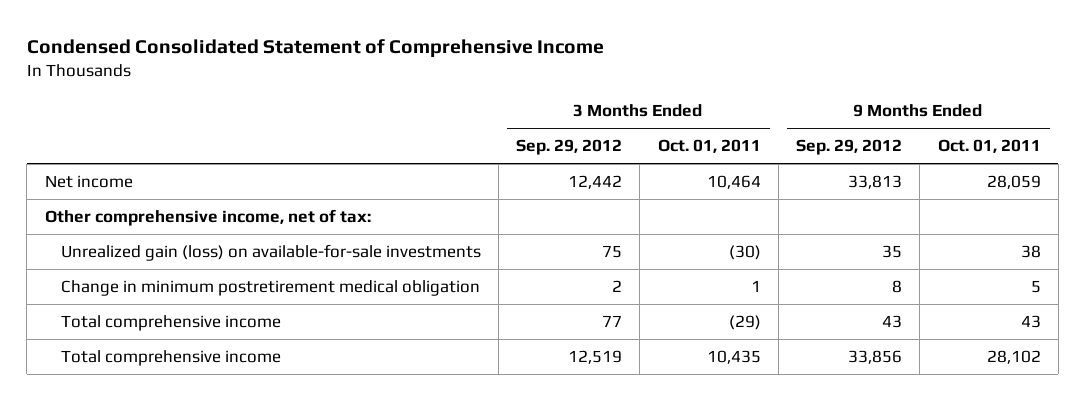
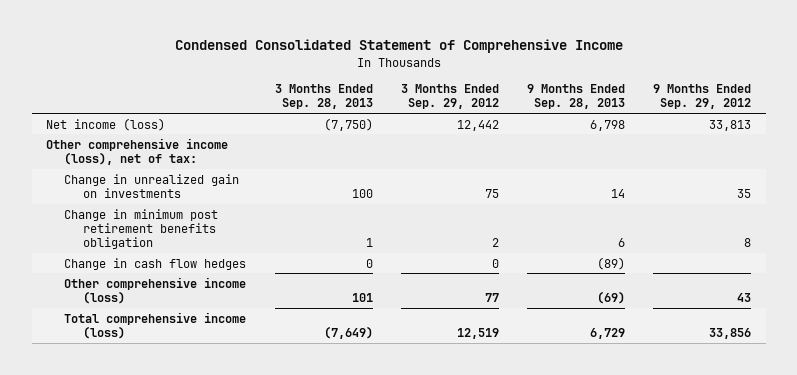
- | 3 Months Ended Sep. 29, 2012 | 3 Months Ended Oct. 01, 2011 | 9 Months Ended Sep. 29, 2012 | 9 Months Ended Oct. 01, 2011
+ | 3 Months Ended Sep. 28, 2013 | 3 Months Ended Sep. 29, 2012 | 9 Months Ended Sep. 28, 2013 | 9 Months Ended Sep. 29, 2012
- Net income | 12,442 | 10,464 | 33,813 | 28,059
- Other comprehensive income, net of tax:
- Unrealized gain (loss) on available-for-sale investments | 75 | (30) | 35 | 38
- Change in minimum postretirement medical obligation | 2 | 1 | 8 | 5
- Total comprehensive income | 77 | (29) | 43 | 43
- Total comprehensive income | 12,519 | 10,435 | 33,856 | 28,102
+ Net income (loss) | (7,750) | 12,442 | 6,798 | 33,813
+ Other comprehensive income (loss), net of tax:
+ Change in unrealized gain on investments | 100 | 75 | 14 | 35
+ Change in minimum post retirement benefits obligation | 1 | 2 | 6 | 8
+ Change in cash flow hedges | 0 | 0 | (89) |
+ Other comprehensive income (loss) | 101 | 77 | (69) | 43
+ Total comprehensive income (loss) | (7,649) | 12,519 | 6,729 | 33,856

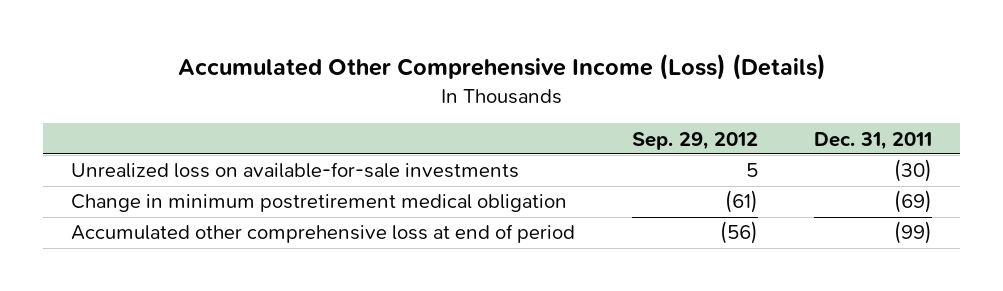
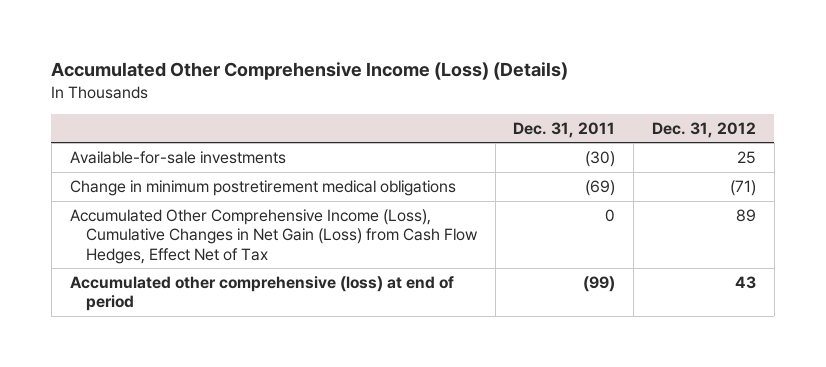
- | Sep. 29, 2012 | Dec. 31, 2011
+ | Dec. 31, 2011 | Dec. 31, 2012
- Unrealized loss on available-for-sale investments | 5 | (30)
- Change in minimum postretirement medical obligation | (61) | (69)
- Accumulated other comprehensive loss at end of period | (56) | (99)
+ Available-for-sale investments | (30) | 25
+ Change in minimum postretirement medical obligations | (69) | (71)
+ Accumulated Other Comprehensive Income (Loss), Cumulative Changes in Net Gain (Loss) from Cash Flow Hedges, Effect Net of Tax | 0 | 89
+ Accumulated other comprehensive (loss) at end of period | (99) | 43

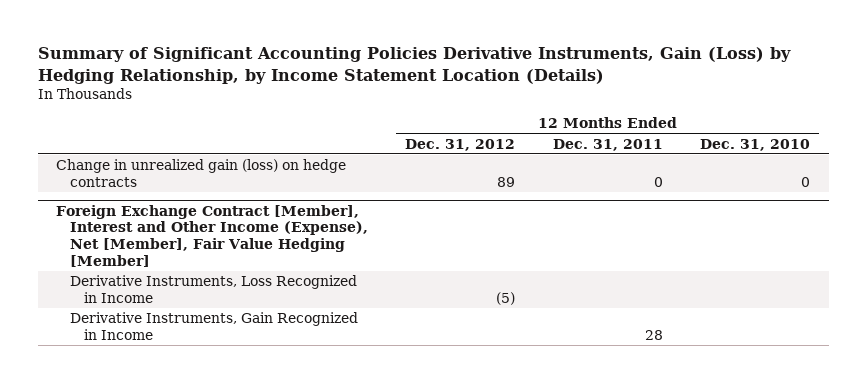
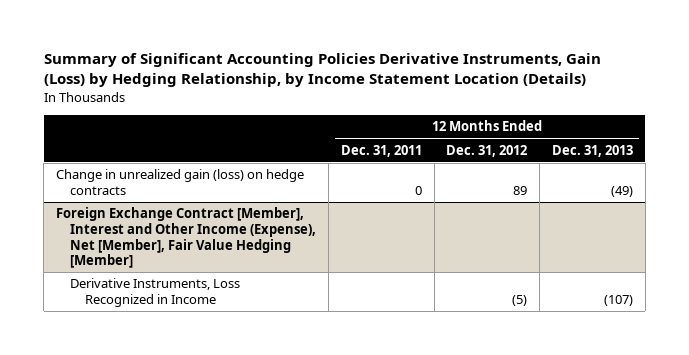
- | 12 Months Ended Dec. 31, 2012 | 12 Months Ended Dec. 31, 2011 | 12 Months Ended Dec. 31, 2010
+ | 12 Months Ended Dec. 31, 2011 | 12 Months Ended Dec. 31, 2012 | 12 Months Ended Dec. 31, 2013
@ Foreign Exchange Contract [Member], Interest and Other Income (Expense), Net [Member], Fair Value Hedging [Member]
- Derivative Instruments, Gain Recognized in Income | | 28 |

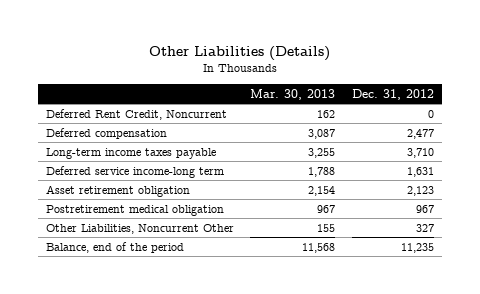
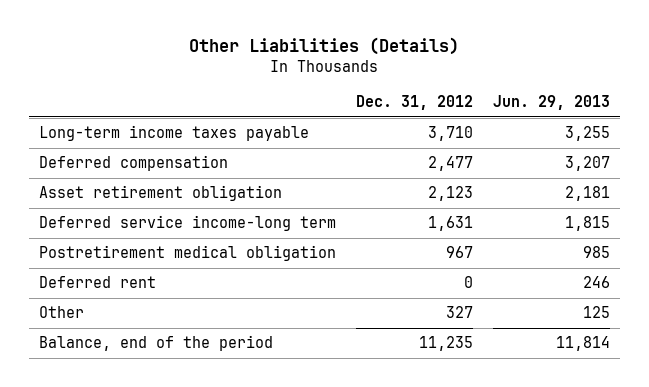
- | Mar. 30, 2013 | Dec. 31, 2012
+ | Dec. 31, 2012 | Jun. 29, 2013
- Deferred Rent Credit, Noncurrent | 162 | 0
moved down: Deferred compensation | 2,477 | 3,207
moved down: Deferred service income-long term | 1,631 | 1,815
- Other Liabilities, Noncurrent Other | 155 | 327
+ Deferred rent | 0 | 246
+ Other | 327 | 125

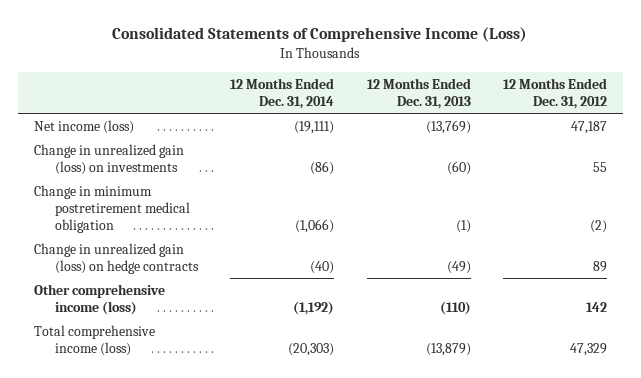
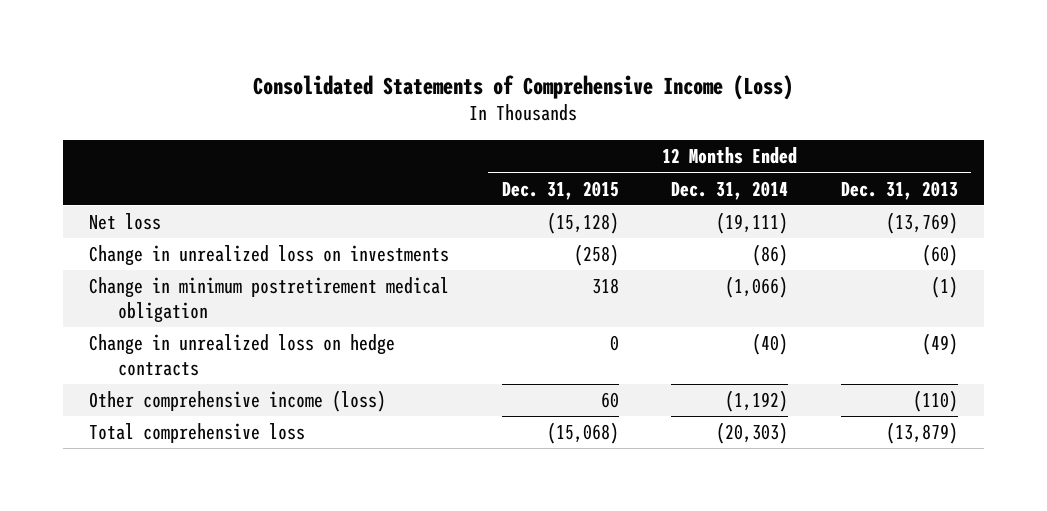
- | 12 Months Ended Dec. 31, 2014 | 12 Months Ended Dec. 31, 2013 | 12 Months Ended Dec. 31, 2012
+ | 12 Months Ended Dec. 31, 2015 | 12 Months Ended Dec. 31, 2014 | 12 Months Ended Dec. 31, 2013
- Net income (loss) | (19,111) | (13,769) | 47,187
- Change in unrealized gain (loss) on investments | (86) | (60) | 55
+ Net loss | (15,128) | (19,111) | (13,769)
+ Change in unrealized loss on investments | (258) | (86) | (60)
- Change in unrealized gain (loss) on hedge contracts | (40) | (49) | 89
+ Change in unrealized loss on hedge contracts | 0 | (40) | (49)
- Total comprehensive income (loss) | (20,303) | (13,879) | 47,329
+ Total comprehensive loss | (15,068) | (20,303) | (13,879)

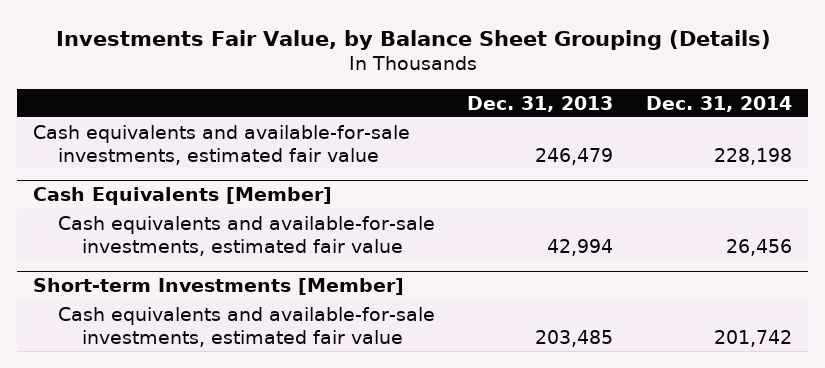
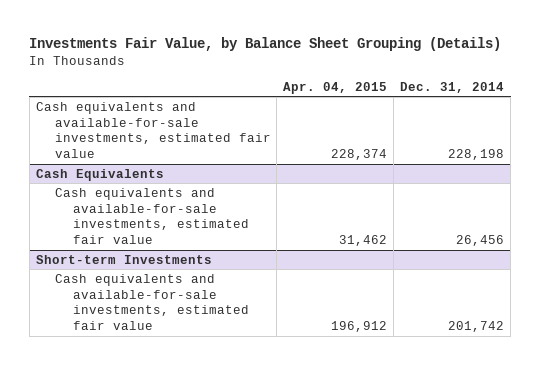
- | Dec. 31, 2013 | Dec. 31, 2014
+ | Apr. 04, 2015 | Dec. 31, 2014
- Cash Equivalents [Member]
+ Cash Equivalents
- Short-term Investments [Member]
+ Short-term Investments

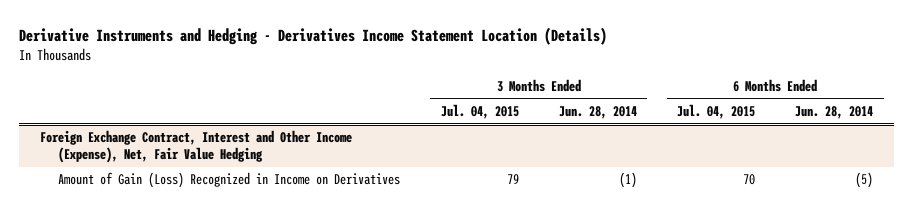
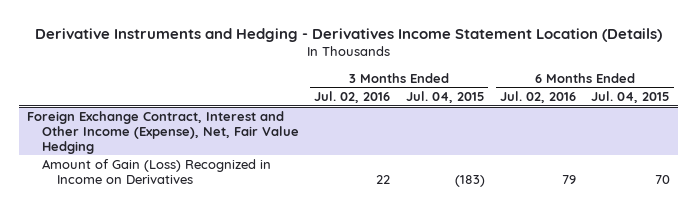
- | 3 Months Ended Jul. 04, 2015 | 3 Months Ended Jun. 28, 2014 | 6 Months Ended Jul. 04, 2015 | 6 Months Ended Jun. 28, 2014
+ | 3 Months Ended Jul. 02, 2016 | 3 Months Ended Jul. 04, 2015 | 6 Months Ended Jul. 02, 2016 | 6 Months Ended Jul. 04, 2015
@ Foreign Exchange Contract, Interest and Other Income (Expense), Net, Fair Value Hedging
- Amount of Gain (Loss) Recognized in Income on Derivatives | 79 | (1) | 70 | (5)
+ Amount of Gain (Loss) Recognized in Income on Derivatives | 22 | (183) | 79 | 70

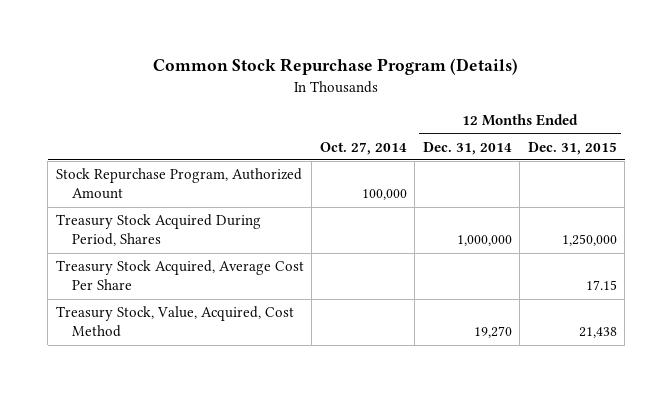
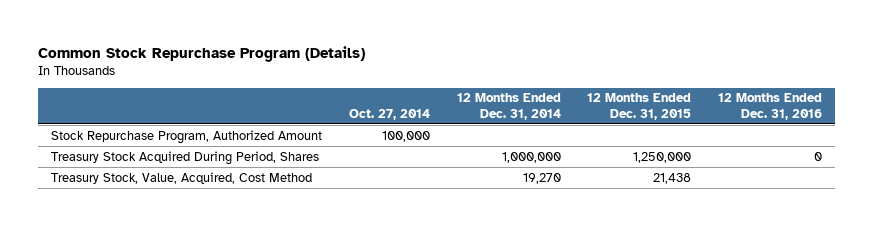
- | Oct. 27, 2014 | 12 Months Ended Dec. 31, 2014 | 12 Months Ended Dec. 31, 2015
+ | Oct. 27, 2014 | 12 Months Ended Dec. 31, 2014 | 12 Months Ended Dec. 31, 2015 | 12 Months Ended Dec. 31, 2016
- Treasury Stock Acquired, Average Cost Per Share | | | 17.15

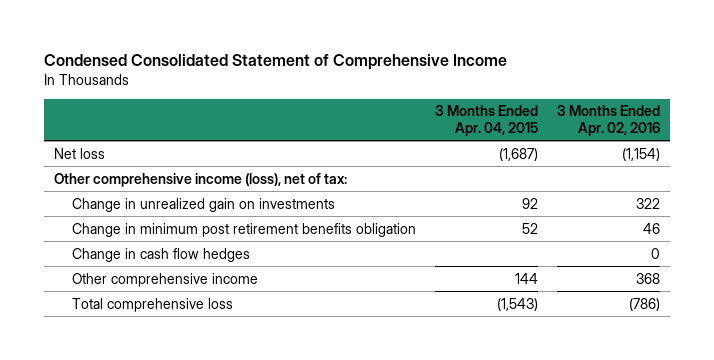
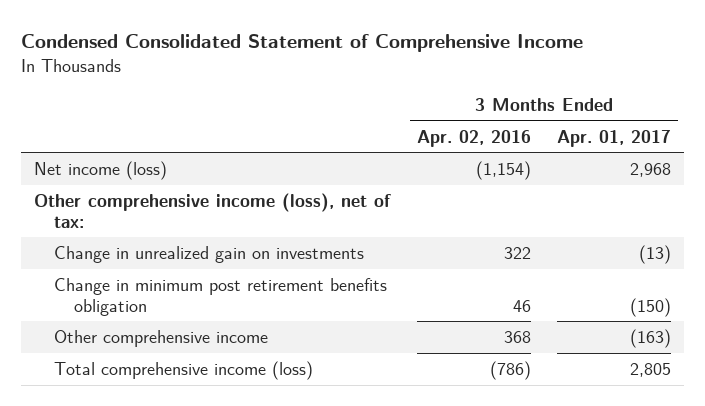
- | 3 Months Ended Apr. 04, 2015 | 3 Months Ended Apr. 02, 2016
+ | 3 Months Ended Apr. 02, 2016 | 3 Months Ended Apr. 01, 2017
- Net loss | (1,687) | (1,154)
+ Net income (loss) | (1,154) | 2,968
- Change in cash flow hedges | | 0
- Total comprehensive loss | (1,543) | (786)
+ Total comprehensive income (loss) | (786) | 2,805

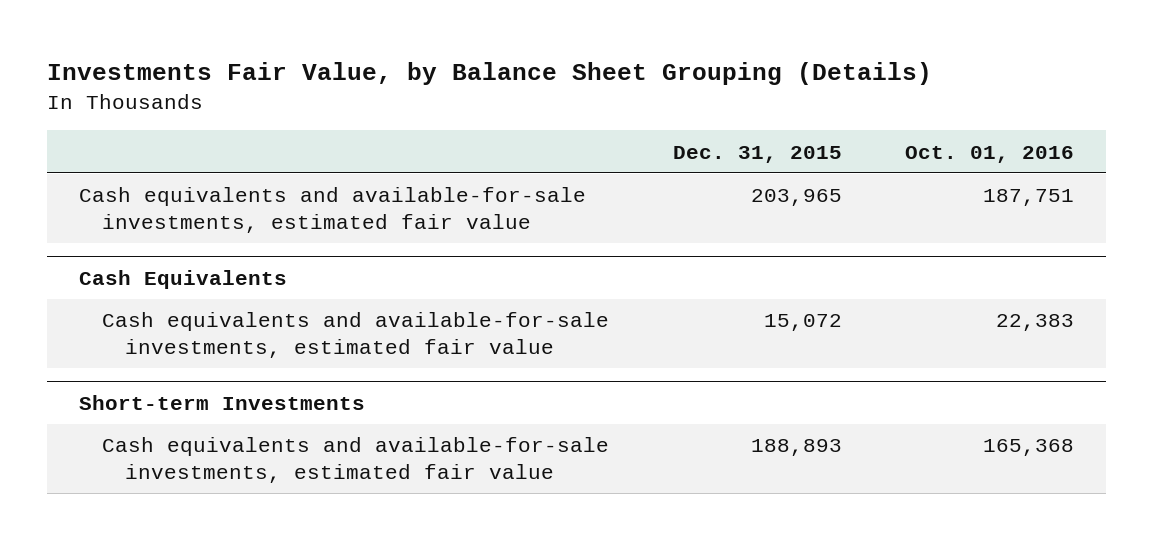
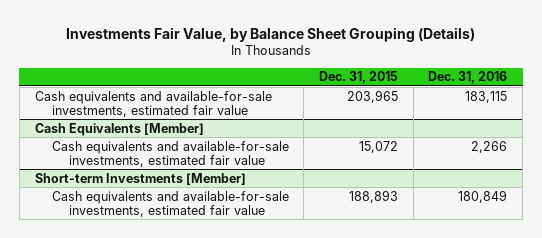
- | Dec. 31, 2015 | Oct. 01, 2016
+ | Dec. 31, 2015 | Dec. 31, 2016
- Cash Equivalents
+ Cash Equivalents [Member]
- Short-term Investments
+ Short-term Investments [Member]

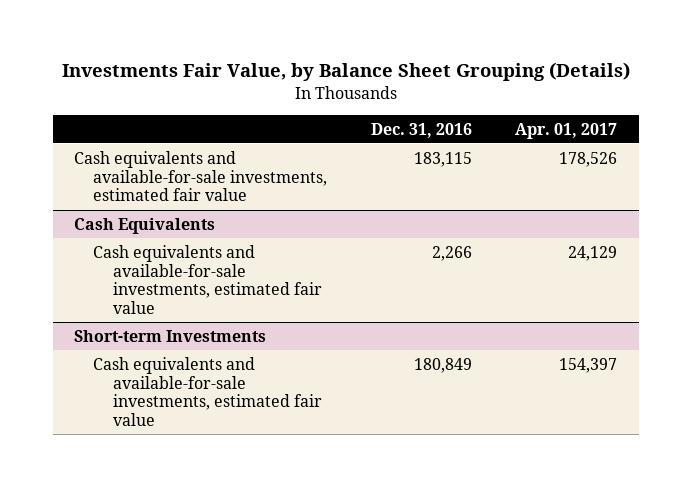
- | Dec. 31, 2015 | Dec. 31, 2016
+ | Dec. 31, 2016 | Apr. 01, 2017
- Cash Equivalents [Member]
+ Cash Equivalents
- Short-term Investments [Member]
+ Short-term Investments

